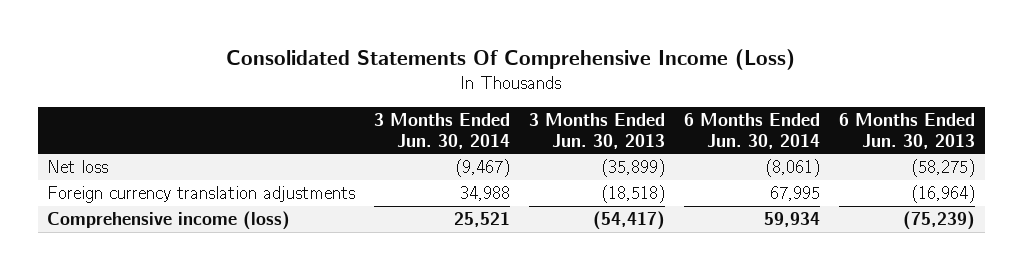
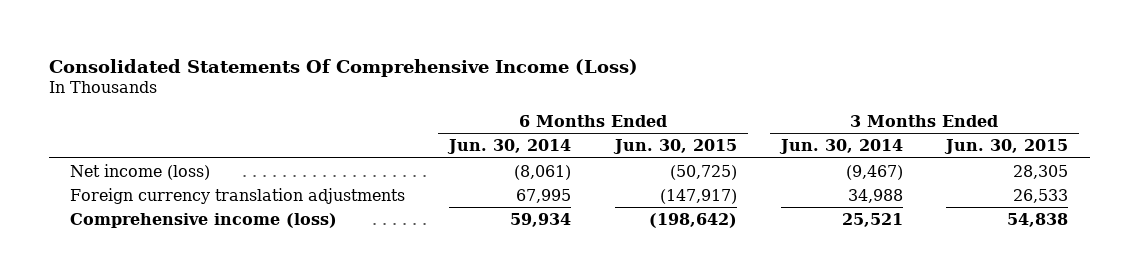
- | 3 Months Ended Jun. 30, 2014 | 3 Months Ended Jun. 30, 2013 | 6 Months Ended Jun. 30, 2014 | 6 Months Ended Jun. 30, 2013
+ | 6 Months Ended Jun. 30, 2014 | 6 Months Ended Jun. 30, 2015 | 3 Months Ended Jun. 30, 2014 | 3 Months Ended Jun. 30, 2015
- Net loss | (9,467) | (35,899) | (8,061) | (58,275)
+ Net income (loss) | (8,061) | (50,725) | (9,467) | 28,305

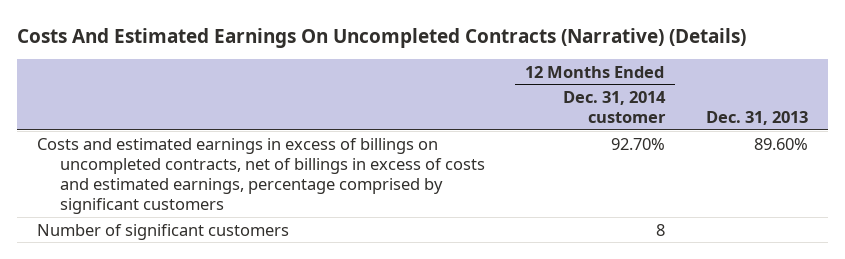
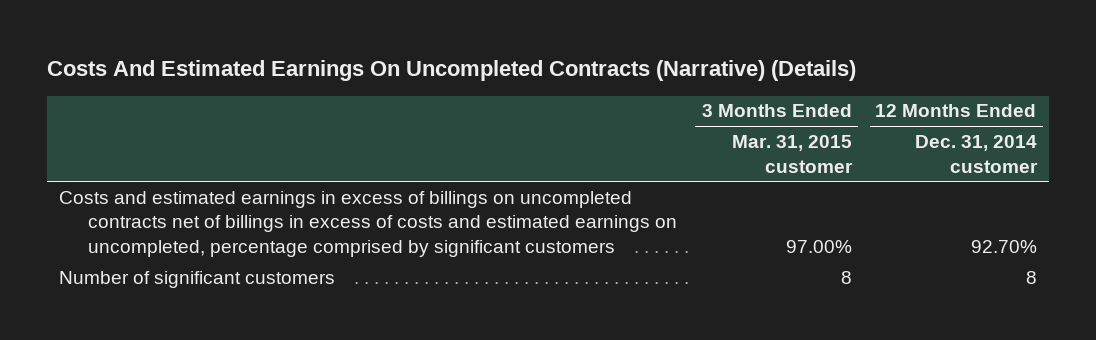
- | 12 Months Ended Dec. 31, 2014 customer | Dec. 31, 2013
+ | 3 Months Ended Mar. 31, 2015 customer | 12 Months Ended Dec. 31, 2014 customer
- Costs and estimated earnings in excess of billings on uncompleted contracts, net of billings in excess of costs and estimated earnings, percentage comprised by significant customers | 92.70% | 89.60%
+ Costs and estimated earnings in excess of billings on uncompleted contracts net of billings in excess of costs and estimated earnings on uncompleted, percentage comprised by significant customers | 97.00% | 92.70%

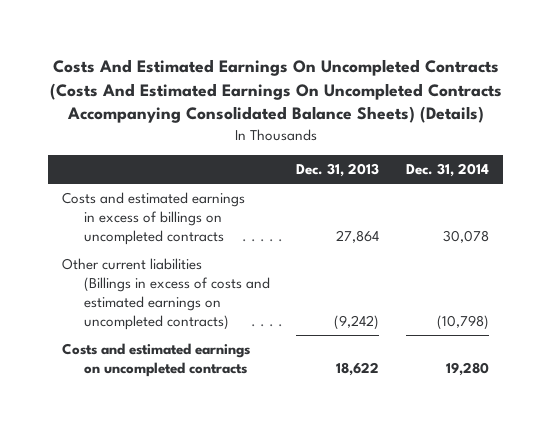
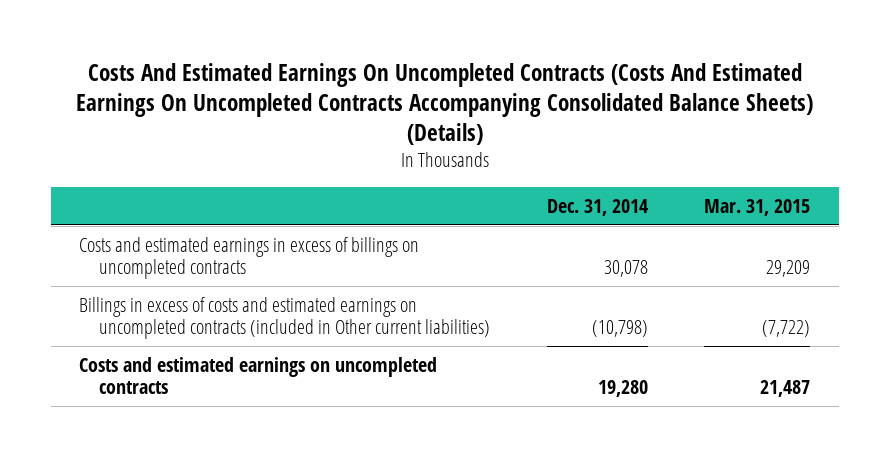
- | Dec. 31, 2013 | Dec. 31, 2014
+ | Dec. 31, 2014 | Mar. 31, 2015
- Other current liabilities (Billings in excess of costs and estimated earnings on uncompleted contracts) | (9,242) | (10,798)
+ Billings in excess of costs and estimated earnings on uncompleted contracts (included in Other current liabilities) | (10,798) | (7,722)

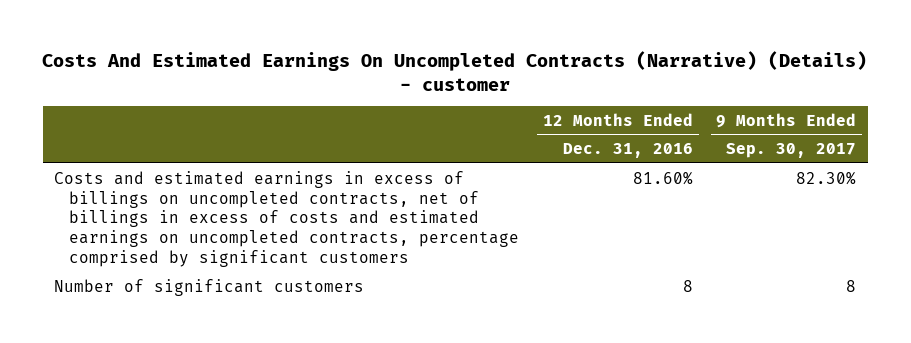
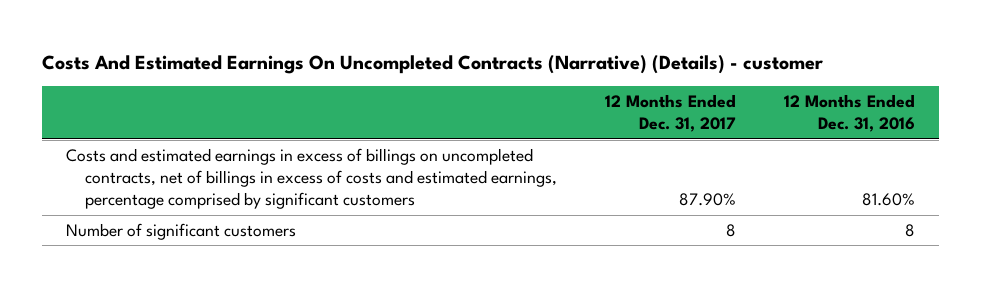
- | 12 Months Ended Dec. 31, 2016 | 9 Months Ended Sep. 30, 2017
+ | 12 Months Ended Dec. 31, 2017 | 12 Months Ended Dec. 31, 2016
- Costs and estimated earnings in excess of billings on uncompleted contracts, net of billings in excess of costs and estimated earnings on uncompleted contracts, percentage comprised by significant customers | 81.60% | 82.30%
+ Costs and estimated earnings in excess of billings on uncompleted contracts, net of billings in excess of costs and estimated earnings, percentage comprised by significant customers | 87.90% | 81.60%

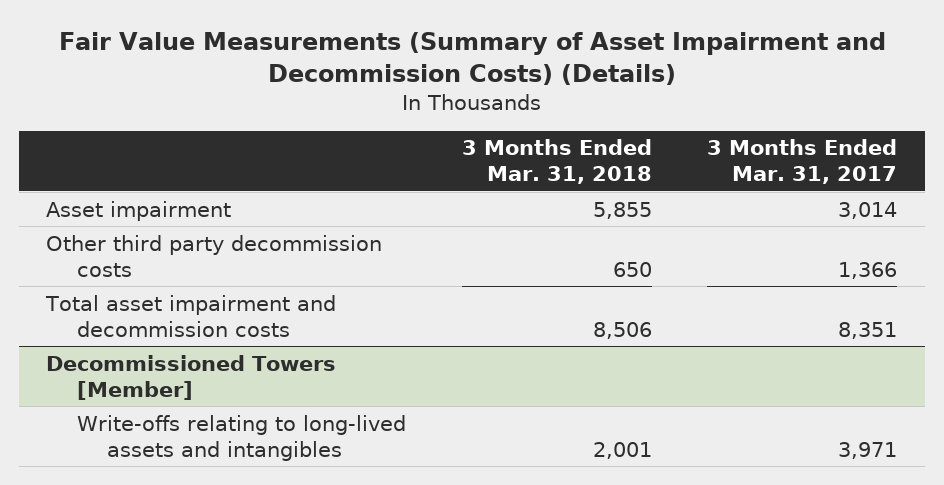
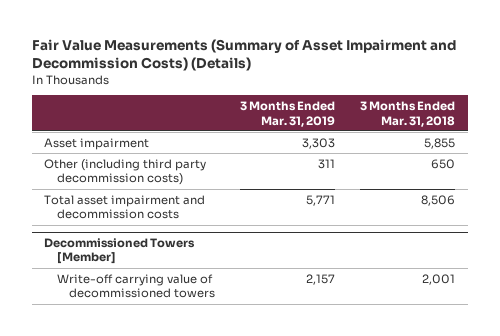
- | 3 Months Ended Mar. 31, 2018 | 3 Months Ended Mar. 31, 2017
+ | 3 Months Ended Mar. 31, 2019 | 3 Months Ended Mar. 31, 2018
- Other third party decommission costs | 650 | 1,366
+ Other (including third party decommission costs) | 311 | 650
@ Decommissioned Towers [Member]
- Write-offs relating to long-lived assets and intangibles | 2,001 | 3,971
+ Write-off carrying value of decommissioned towers | 2,157 | 2,001

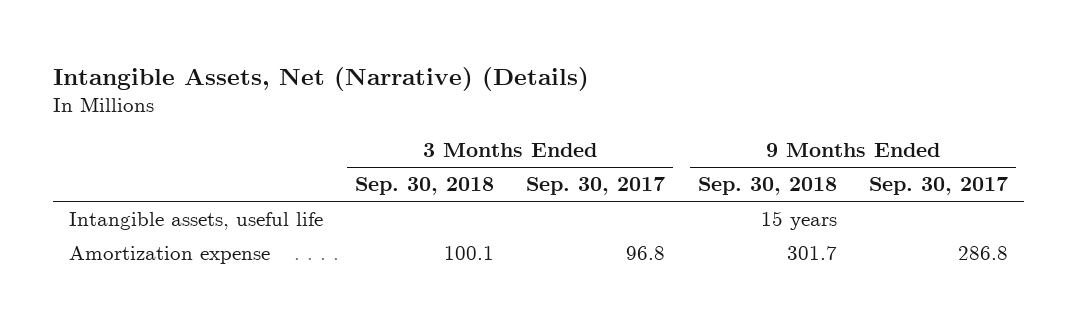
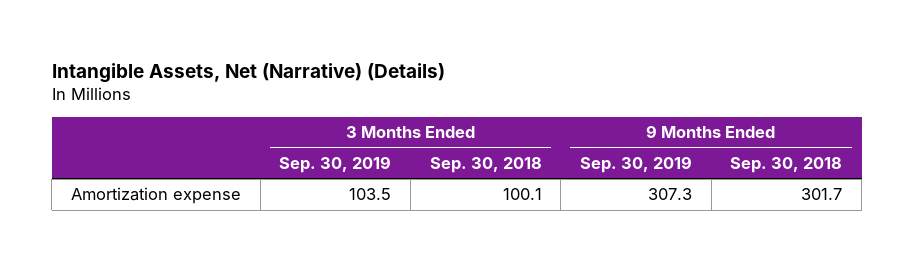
- | 3 Months Ended Sep. 30, 2018 | 3 Months Ended Sep. 30, 2017 | 9 Months Ended Sep. 30, 2018 | 9 Months Ended Sep. 30, 2017
+ | 3 Months Ended Sep. 30, 2019 | 3 Months Ended Sep. 30, 2018 | 9 Months Ended Sep. 30, 2019 | 9 Months Ended Sep. 30, 2018
- Intangible assets, useful life | | | 15 years |

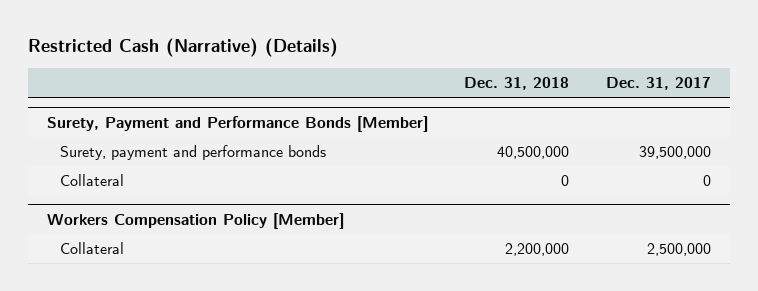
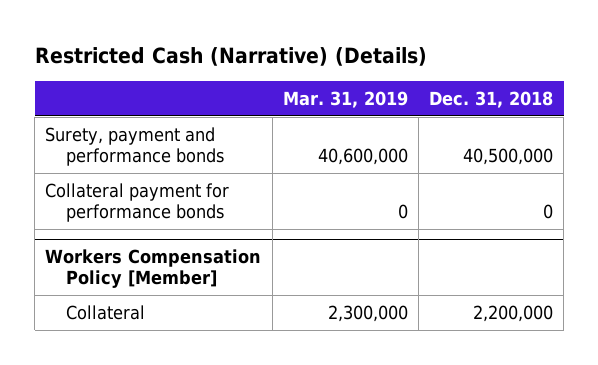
- | Dec. 31, 2018 | Dec. 31, 2017
+ | Mar. 31, 2019 | Dec. 31, 2018
- Surety, Payment and Performance Bonds [Member]
- Collateral | 0 | 0
+ Collateral payment for performance bonds | 0 | 0

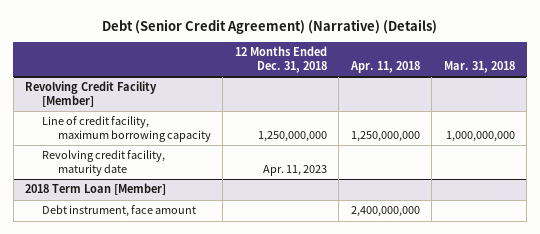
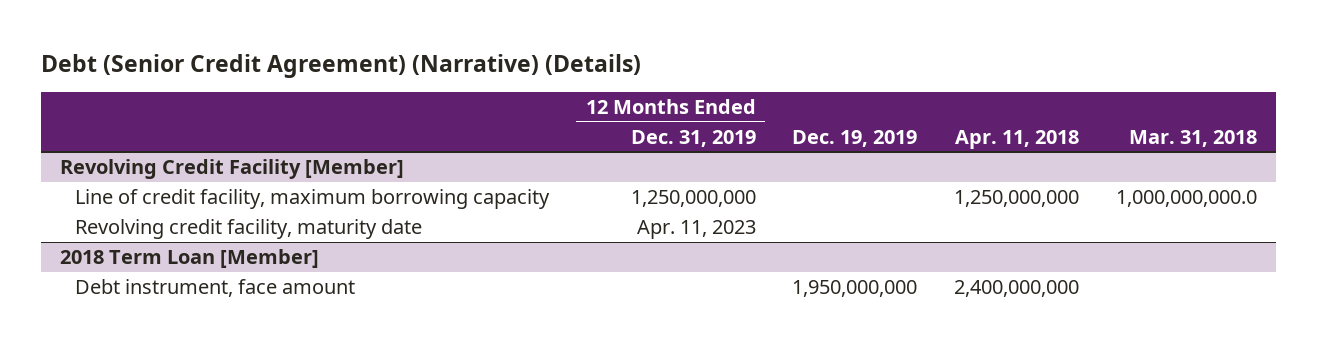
- | 12 Months Ended Dec. 31, 2018 | Apr. 11, 2018 | Mar. 31, 2018
+ | 12 Months Ended Dec. 31, 2019 | Dec. 19, 2019 | Apr. 11, 2018 | Mar. 31, 2018
@ Revolving Credit Facility [Member]
- Line of credit facility, maximum borrowing capacity | 1,250,000,000 | 1,250,000,000 | 1,000,000,000
+ Line of credit facility, maximum borrowing capacity | 1,250,000,000 | | 1,250,000,000 | 1,000,000,000.0

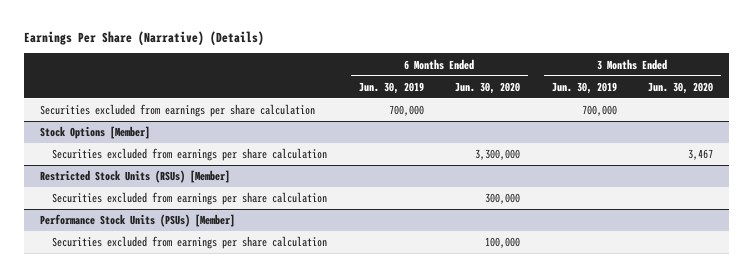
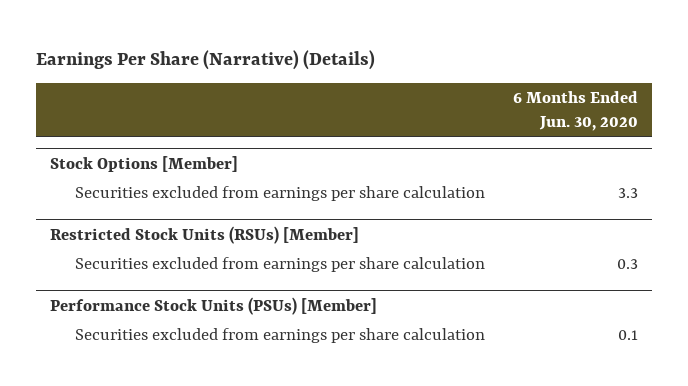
- | 6 Months Ended Jun. 30, 2019 | 6 Months Ended Jun. 30, 2020 | 3 Months Ended Jun. 30, 2019 | 3 Months Ended Jun. 30, 2020
+ | 6 Months Ended Jun. 30, 2020
- Securities excluded from earnings per share calculation | 700,000 | | 700,000 |
@ Stock Options [Member]
- Securities excluded from earnings per share calculation | | 3,300,000 | | 3,467
+ Securities excluded from earnings per share calculation | 3.3
@ Restricted Stock Units (RSUs) [Member]
- Securities excluded from earnings per share calculation | | 300,000 | |
+ Securities excluded from earnings per share calculation | 0.3
@ Performance Stock Units (PSUs) [Member]
- Securities excluded from earnings per share calculation | | 100,000 | |
+ Securities excluded from earnings per share calculation | 0.1

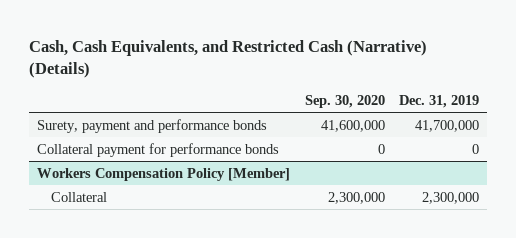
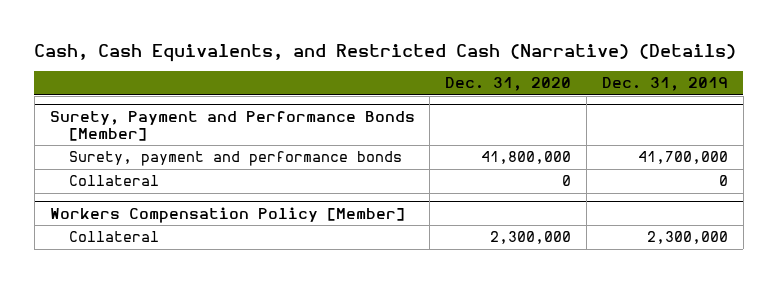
- | Sep. 30, 2020 | Dec. 31, 2019
+ | Dec. 31, 2020 | Dec. 31, 2019
+ Surety, Payment and Performance Bonds [Member]
- Collateral payment for performance bonds | 0 | 0
+ Collateral | 0 | 0

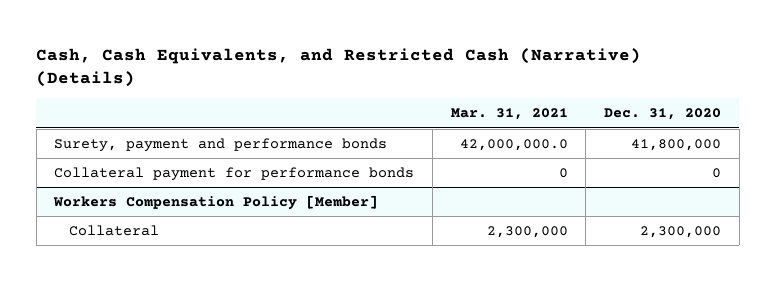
- | Dec. 31, 2020 | Dec. 31, 2019
+ | Mar. 31, 2021 | Dec. 31, 2020
- Surety, Payment and Performance Bonds [Member]
- Collateral | 0 | 0
+ Collateral payment for performance bonds | 0 | 0

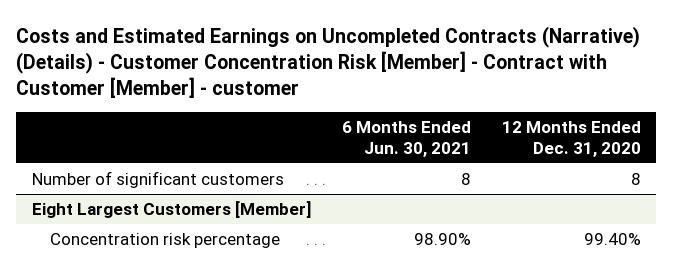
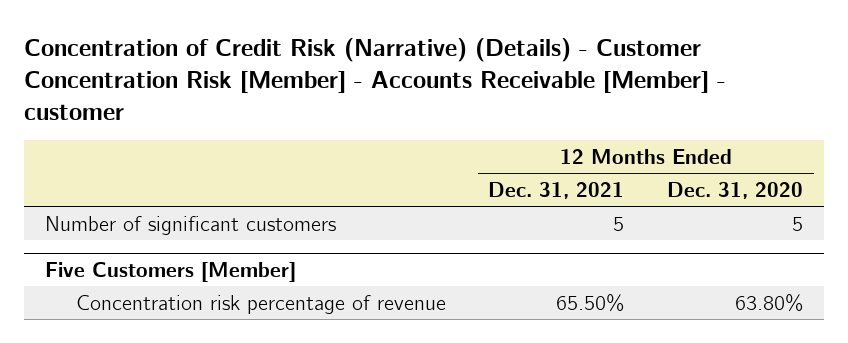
- Costs and Estimated Earnings on Uncompleted Contracts (Narrative) (Details) - Customer Concentration Risk [Member] - Contract with Customer [Member] - customer
+ Concentration of Credit Risk (Narrative) (Details) - Customer Concentration Risk [Member] - Accounts Receivable [Member] - customer
- | 6 Months Ended Jun. 30, 2021 | 12 Months Ended Dec. 31, 2020
+ | 12 Months Ended Dec. 31, 2021 | 12 Months Ended Dec. 31, 2020
- Number of significant customers | 8 | 8
- Eight Largest Customers [Member]
- Concentration risk percentage | 98.90% | 99.40%
+ Number of significant customers | 5 | 5
+ Five Customers [Member]
+ Concentration risk percentage of revenue | 65.50% | 63.80%

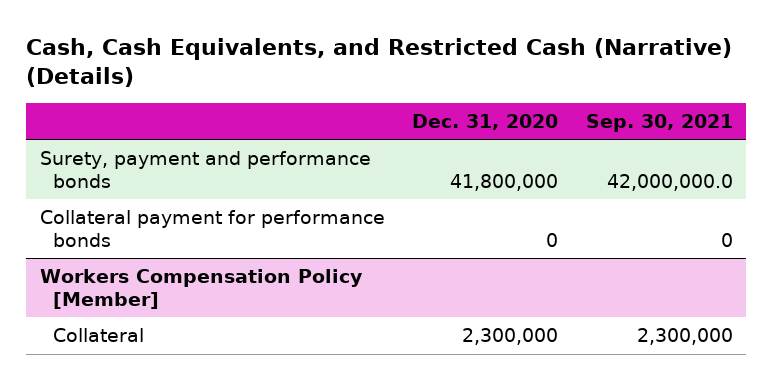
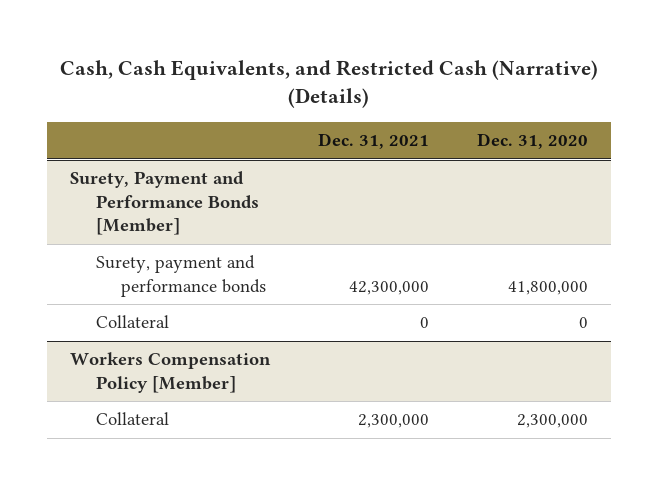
- | Dec. 31, 2020 | Sep. 30, 2021
+ | Dec. 31, 2021 | Dec. 31, 2020
+ Surety, Payment and Performance Bonds [Member]
- Collateral payment for performance bonds | 0 | 0
+ Collateral | 0 | 0

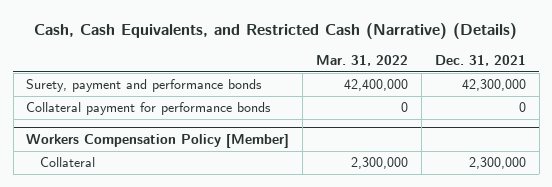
- | Dec. 31, 2021 | Dec. 31, 2020
+ | Mar. 31, 2022 | Dec. 31, 2021
- Surety, Payment and Performance Bonds [Member]
- Collateral | 0 | 0
+ Collateral payment for performance bonds | 0 | 0

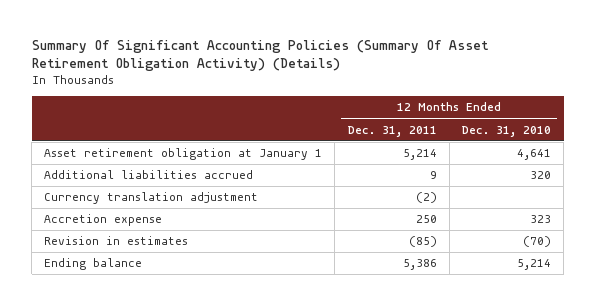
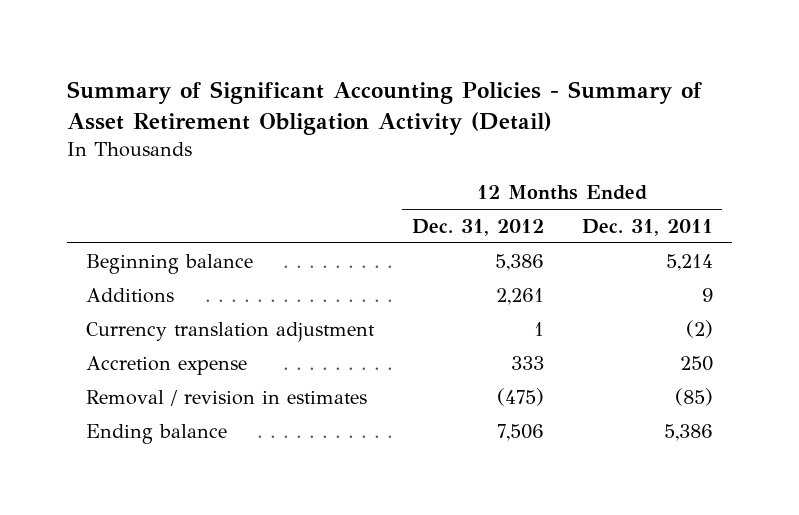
- Summary Of Significant Accounting Policies (Summary Of Asset Retirement Obligation Activity) (Details)
+ Summary of Significant Accounting Policies - Summary of Asset Retirement Obligation Activity (Detail)
- | 12 Months Ended Dec. 31, 2011 | 12 Months Ended Dec. 31, 2010
+ | 12 Months Ended Dec. 31, 2012 | 12 Months Ended Dec. 31, 2011
- Asset retirement obligation at January 1 | 5,214 | 4,641
- Additional liabilities accrued | 9 | 320
+ Beginning balance | 5,386 | 5,214
+ Additions | 2,261 | 9
- Revision in estimates | (85) | (70)
+ Removal / revision in estimates | (475) | (85)

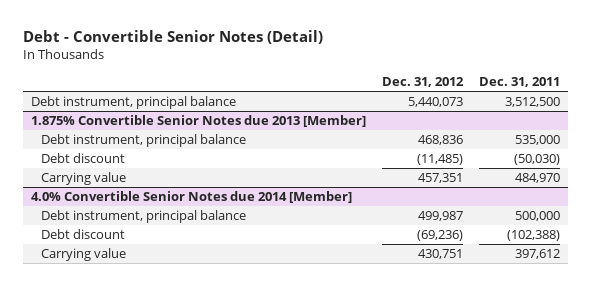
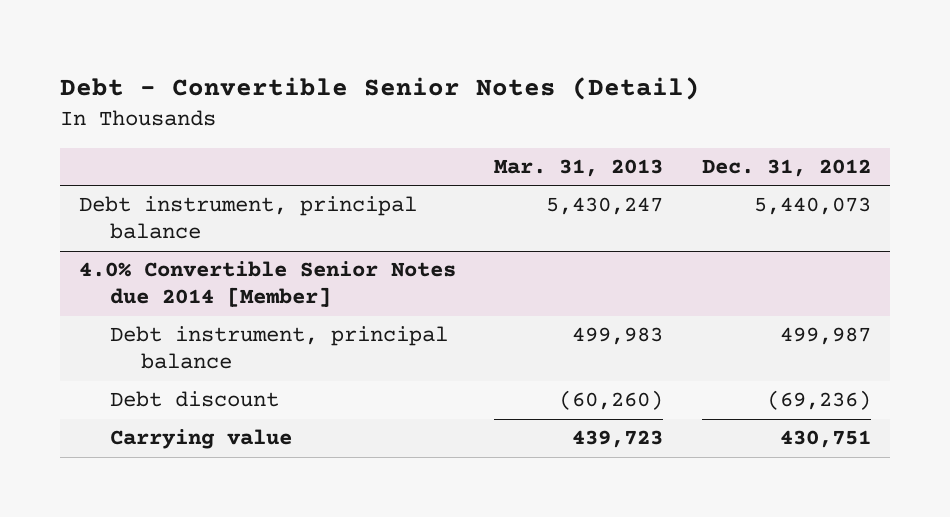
- | Dec. 31, 2012 | Dec. 31, 2011
+ | Mar. 31, 2013 | Dec. 31, 2012
- 1.875% Convertible Senior Notes due 2013 [Member]
- Debt instrument, principal balance | 468,836 | 535,000
- Debt discount | (11,485) | (50,030)
- Carrying value | 457,351 | 484,970

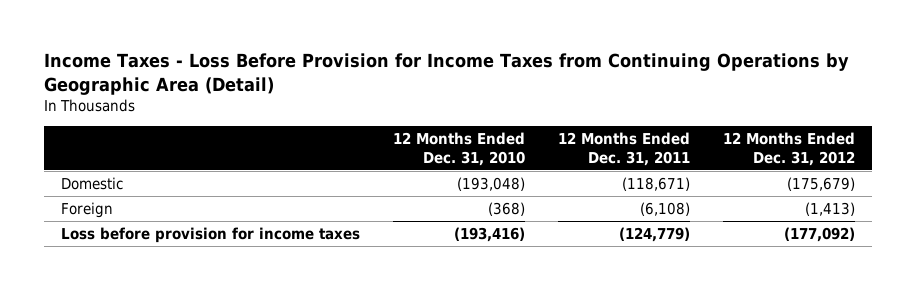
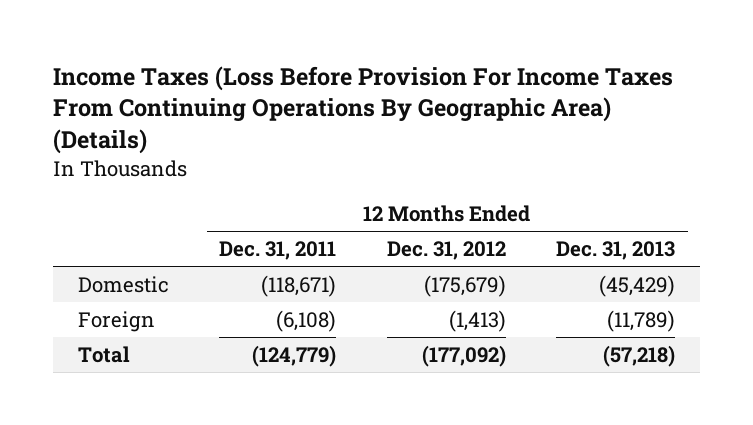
- Income Taxes - Loss Before Provision for Income Taxes from Continuing Operations by Geographic Area (Detail)
+ Income Taxes (Loss Before Provision For Income Taxes From Continuing Operations By Geographic Area) (Details)
- | 12 Months Ended Dec. 31, 2010 | 12 Months Ended Dec. 31, 2011 | 12 Months Ended Dec. 31, 2012
+ | 12 Months Ended Dec. 31, 2011 | 12 Months Ended Dec. 31, 2012 | 12 Months Ended Dec. 31, 2013
- Loss before provision for income taxes | (193,416) | (124,779) | (177,092)
+ Total | (124,779) | (177,092) | (57,218)

